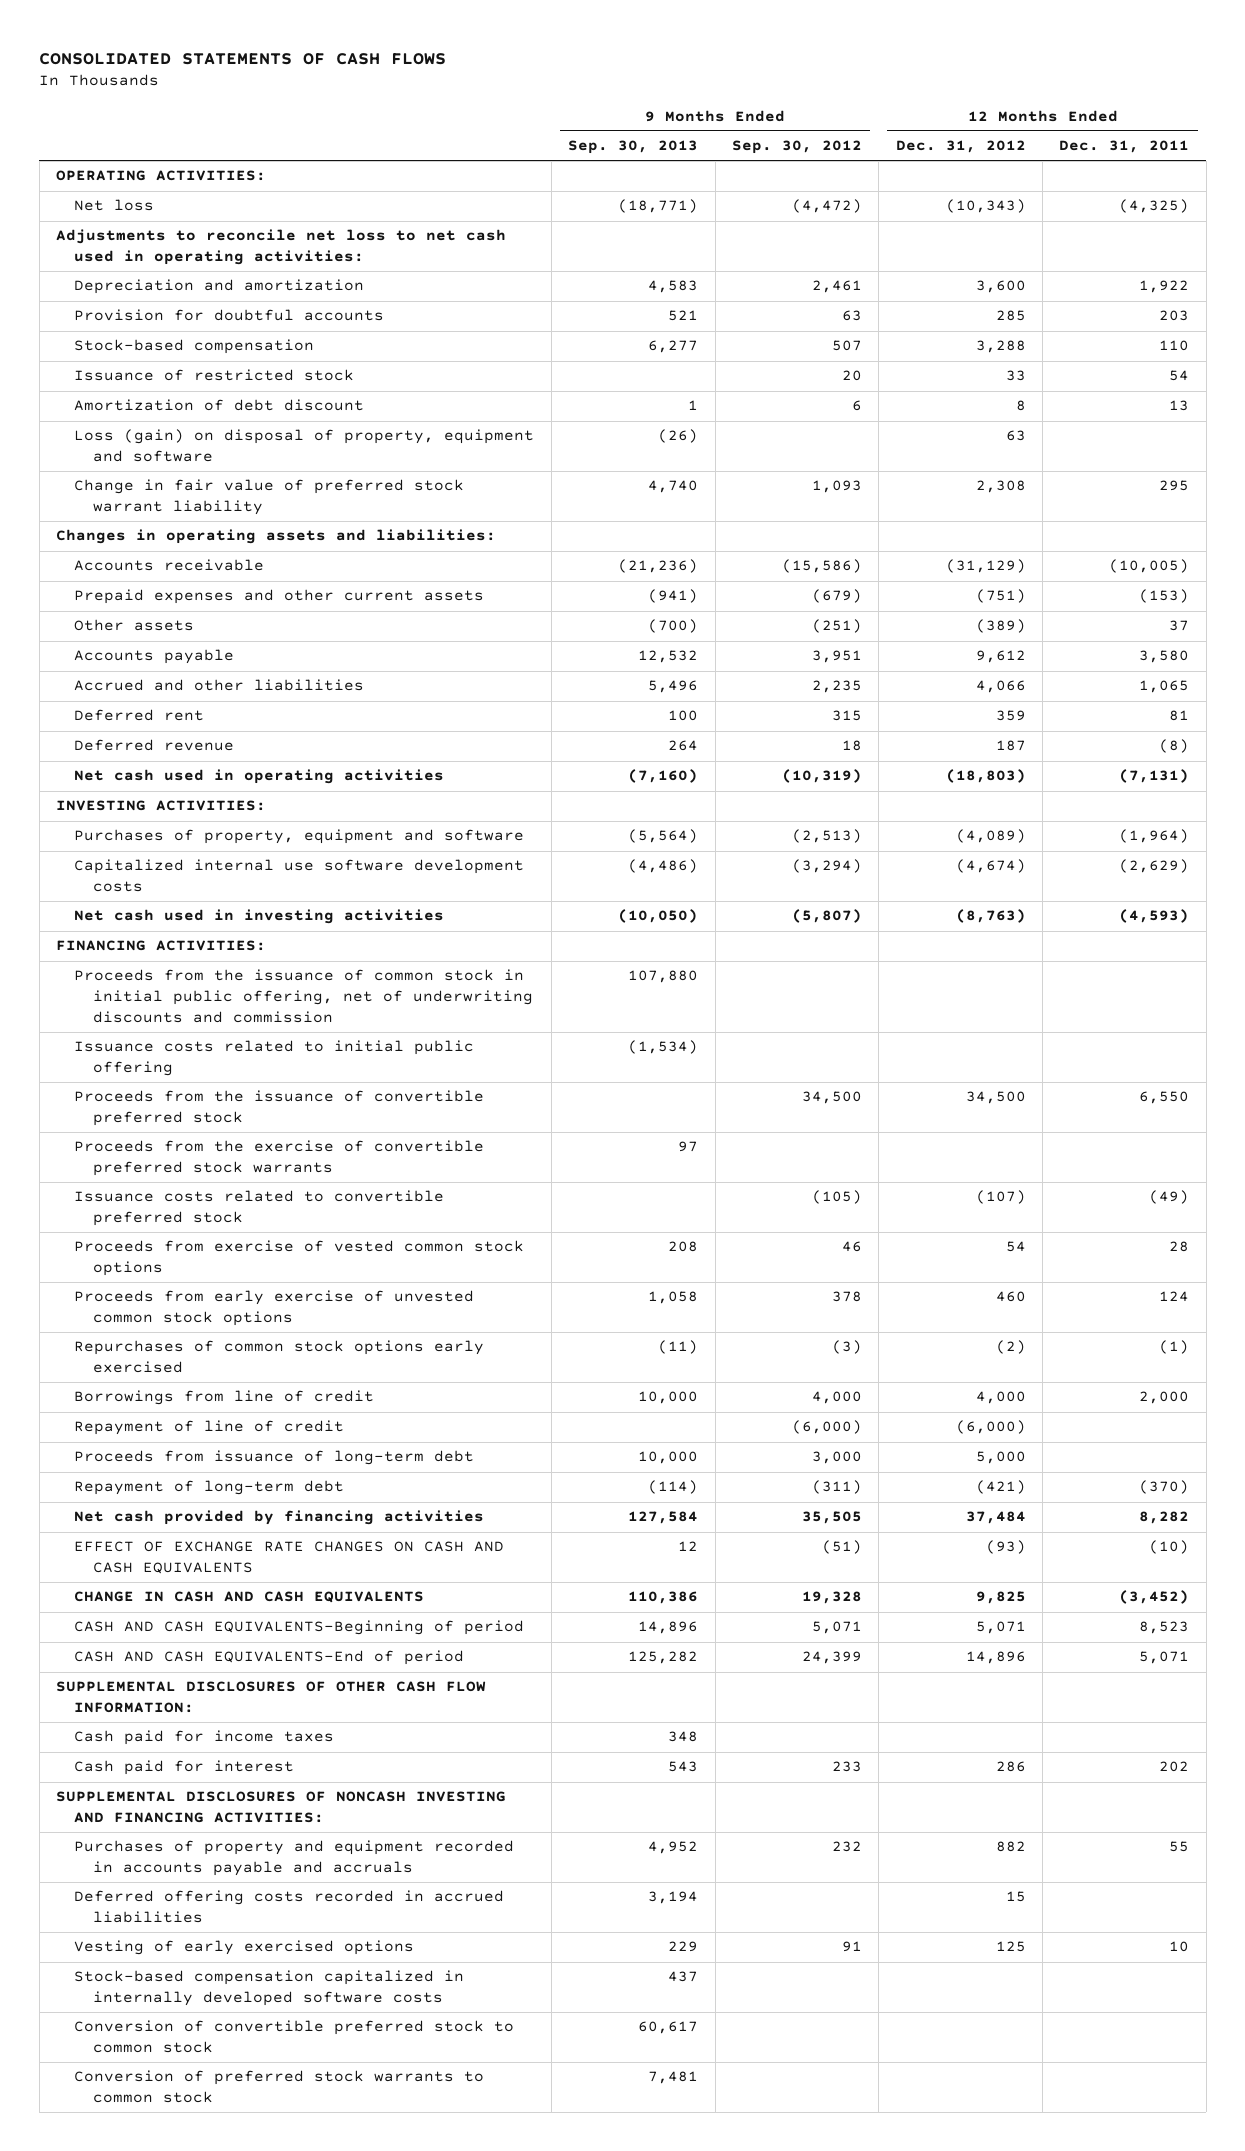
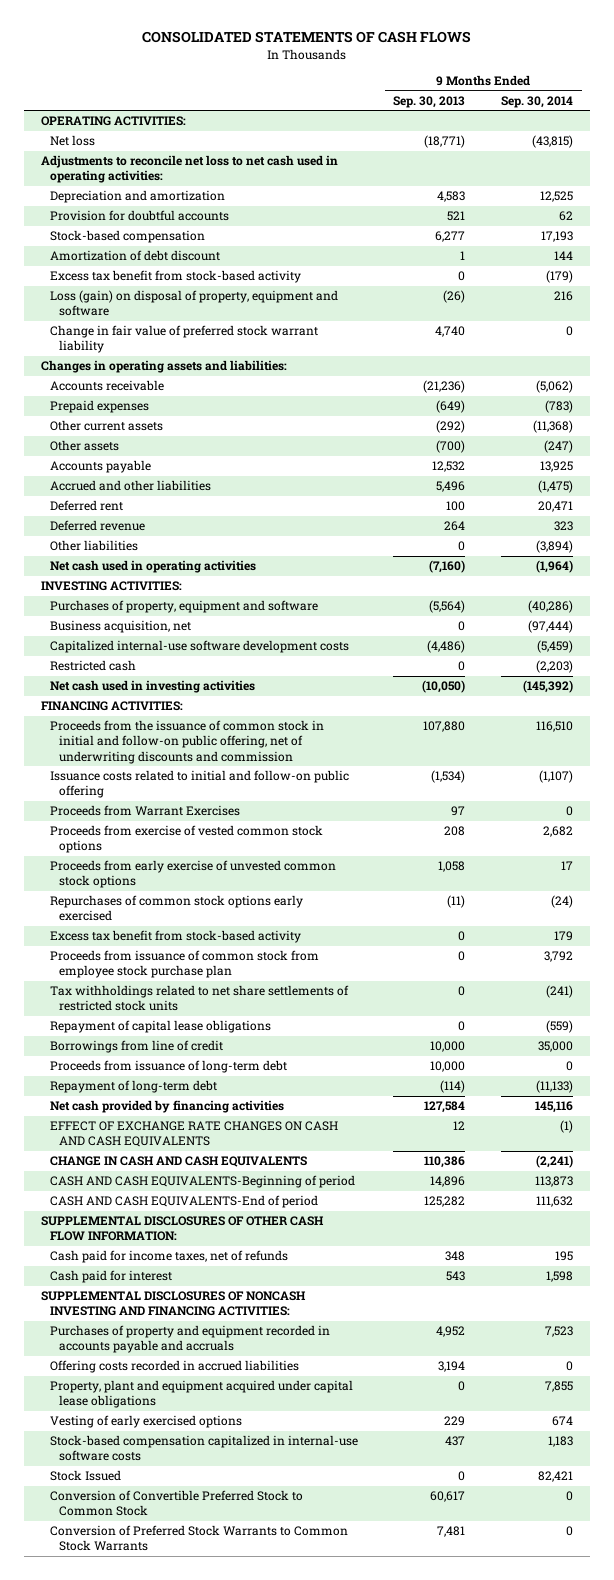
- | 9 Months Ended Sep. 30, 2013 | 9 Months Ended Sep. 30, 2012 | 12 Months Ended Dec. 31, 2012 | 12 Months Ended Dec. 31, 2011
+ | 9 Months Ended Sep. 30, 2013 | 9 Months Ended Sep. 30, 2014
- Issuance of restricted stock | | 20 | 33 | 54
+ Excess tax benefit from stock-based activity | 0 | (179)
- Prepaid expenses and other current assets | (941) | (679) | (751) | (153)
+ Prepaid expenses | (649) | (783)
+ Other current assets | (292) | (11,368)
+ Other liabilities | 0 | (3,894)
- Capitalized internal use software development costs | (4,486) | (3,294) | (4,674) | (2,629)
+ Business acquisition, net | 0 | (97,444)
+ Capitalized internal-use software development costs | (4,486) | (5,459)
+ Restricted cash | 0 | (2,203)
- Proceeds from the issuance of common stock in initial public offering, net of underwriting discounts and commission | 107,880 | | |
- Issuance costs related to initial public offering | (1,534) | | |
- Proceeds from the issuance of convertible preferred stock | | 34,500 | 34,500 | 6,550
- Proceeds from the exercise of convertible preferred stock warrants | 97 | | |
- Issuance costs related to convertible preferred stock | | (105) | (107) | (49)
+ Proceeds from the issuance of common stock in initial and follow-on public offering, net of underwriting discounts and commission | 107,880 | 116,510
+ Issuance costs related to initial and follow-on public offering | (1,534) | (1,107)
+ Proceeds from Warrant Exercises | 97 | 0
+ Excess tax benefit from stock-based activity | 0 | 179
+ Proceeds from issuance of common stock from employee stock purchase plan | 0 | 3,792
+ Tax withholdings related to net share settlements of restricted stock units | 0 | (241)
+ Repayment of capital lease obligations | 0 | (559)
- Repayment of line of credit | | (6,000) | (6,000) |
- Cash paid for income taxes | 348 | | |
+ Cash paid for income taxes, net of refunds | 348 | 195
- Deferred offering costs recorded in accrued liabilities | 3,194 | | 15 |
+ Offering costs recorded in accrued liabilities | 3,194 | 0
+ Property, plant and equipment acquired under capital lease obligations | 0 | 7,855
- Stock-based compensation capitalized in internally developed software costs | 437 | | |
- Conversion of convertible preferred stock to common stock | 60,617 | | |
- Conversion of preferred stock warrants to common stock | 7,481 | | |
+ Stock-based compensation capitalized in internal-use software costs | 437 | 1,183
+ Stock Issued | 0 | 82,421
+ Conversion of Convertible Preferred Stock to Common Stock | 60,617 | 0
+ Conversion of Preferred Stock Warrants to Common Stock Warrants | 7,481 | 0

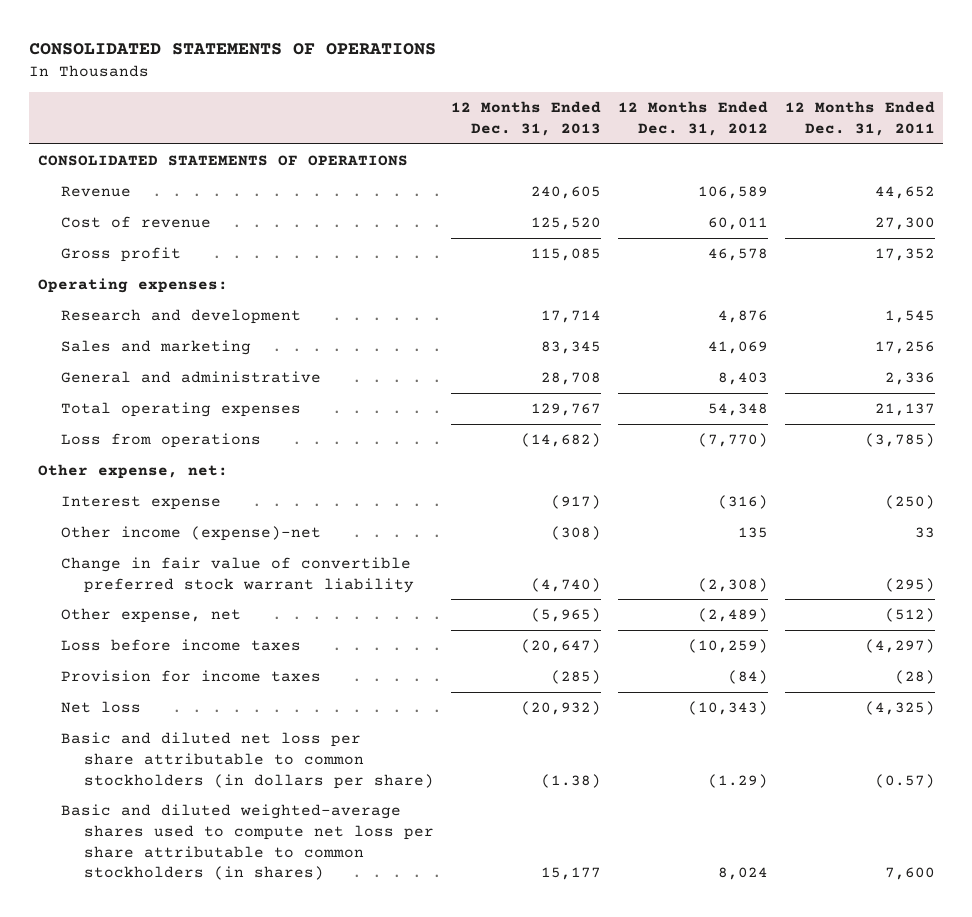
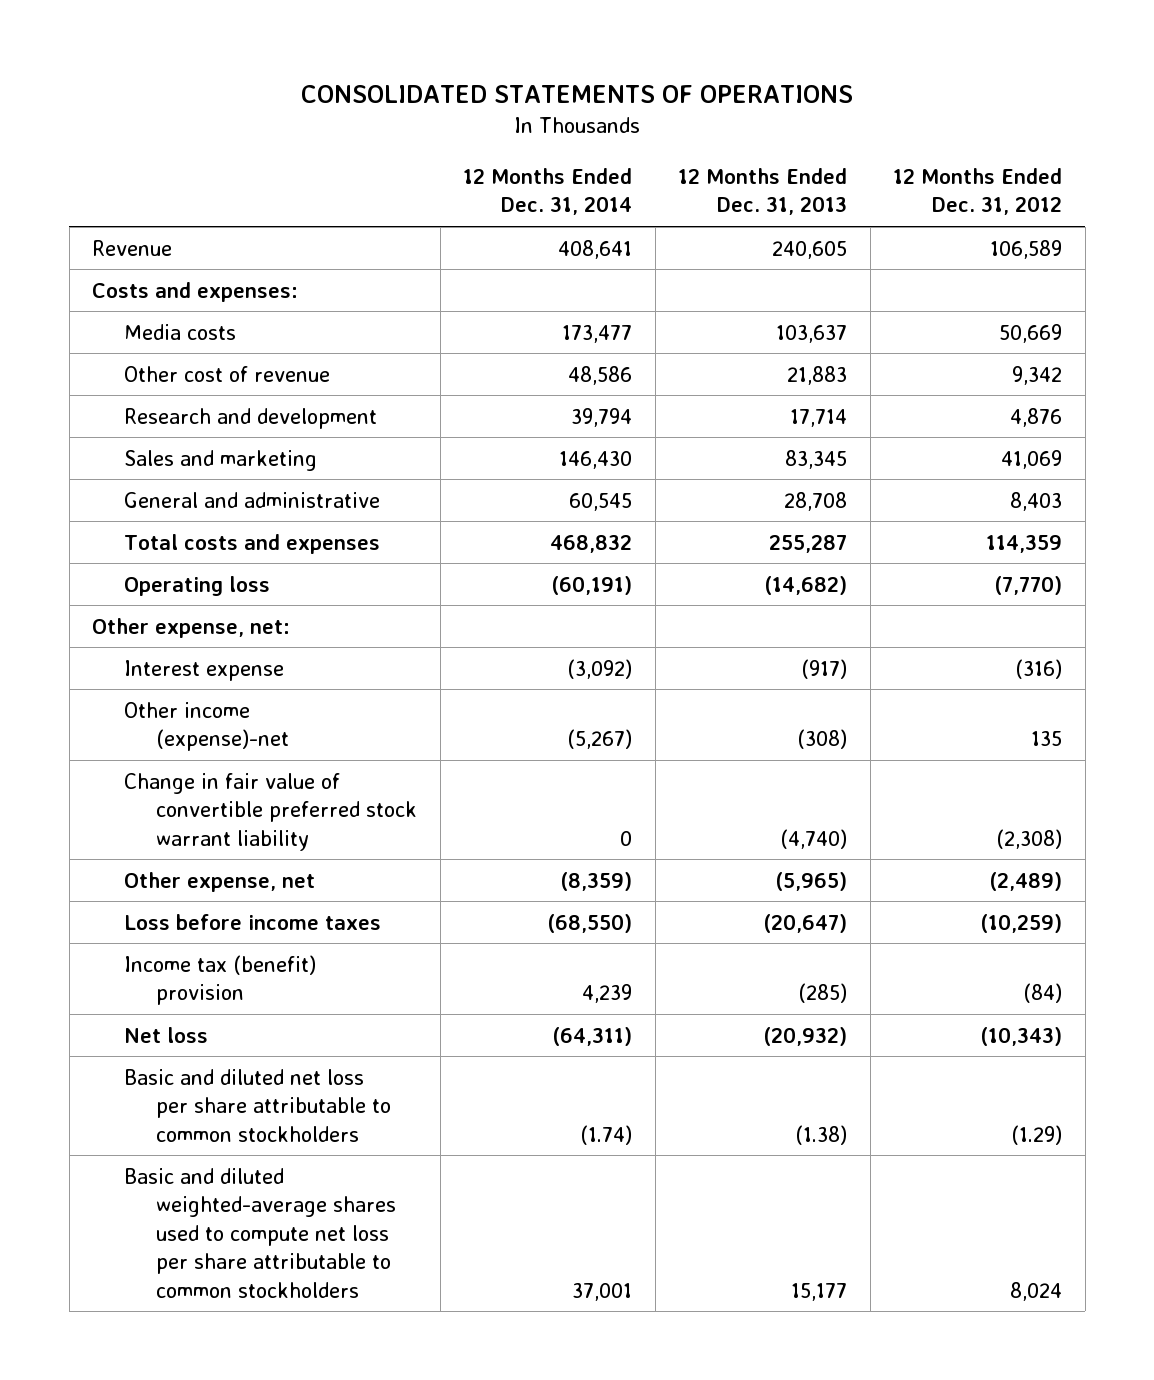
- | 12 Months Ended Dec. 31, 2013 | 12 Months Ended Dec. 31, 2012 | 12 Months Ended Dec. 31, 2011
+ | 12 Months Ended Dec. 31, 2014 | 12 Months Ended Dec. 31, 2013 | 12 Months Ended Dec. 31, 2012
- CONSOLIDATED STATEMENTS OF OPERATIONS
- Cost of revenue | 125,520 | 60,011 | 27,300
- Gross profit | 115,085 | 46,578 | 17,352
- Operating expenses:
+ Costs and expenses:
+ Media costs | 173,477 | 103,637 | 50,669
+ Other cost of revenue | 48,586 | 21,883 | 9,342
- Total operating expenses | 129,767 | 54,348 | 21,137
- Loss from operations | (14,682) | (7,770) | (3,785)
+ Total costs and expenses | 468,832 | 255,287 | 114,359
+ Operating loss | (60,191) | (14,682) | (7,770)
- Provision for income taxes | (285) | (84) | (28)
+ Income tax (benefit) provision | 4,239 | (285) | (84)
- Basic and diluted net loss per share attributable to common stockholders (in dollars per share) | (1.38) | (1.29) | (0.57)
- Basic and diluted weighted-average shares used to compute net loss per share attributable to common stockholders (in shares) | 15,177 | 8,024 | 7,600
+ Basic and diluted net loss per share attributable to common stockholders | (1.74) | (1.38) | (1.29)
+ Basic and diluted weighted-average shares used to compute net loss per share attributable to common stockholders | 37,001 | 15,177 | 8,024

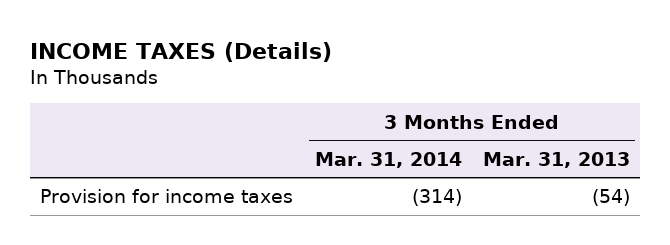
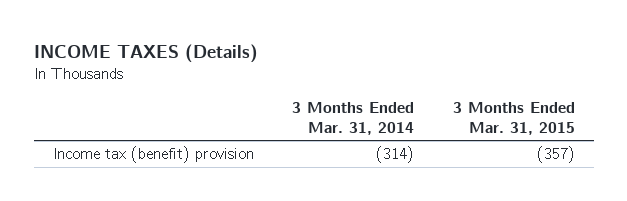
- | 3 Months Ended Mar. 31, 2014 | 3 Months Ended Mar. 31, 2013
+ | 3 Months Ended Mar. 31, 2014 | 3 Months Ended Mar. 31, 2015
- Provision for income taxes | (314) | (54)
+ Income tax (benefit) provision | (314) | (357)

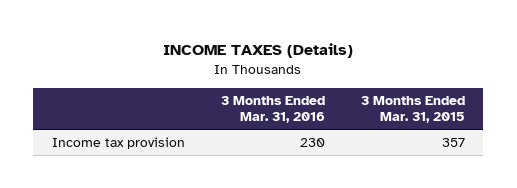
- | 3 Months Ended Mar. 31, 2014 | 3 Months Ended Mar. 31, 2015
+ | 3 Months Ended Mar. 31, 2016 | 3 Months Ended Mar. 31, 2015
- Income tax (benefit) provision | (314) | (357)
+ Income tax provision | 230 | 357

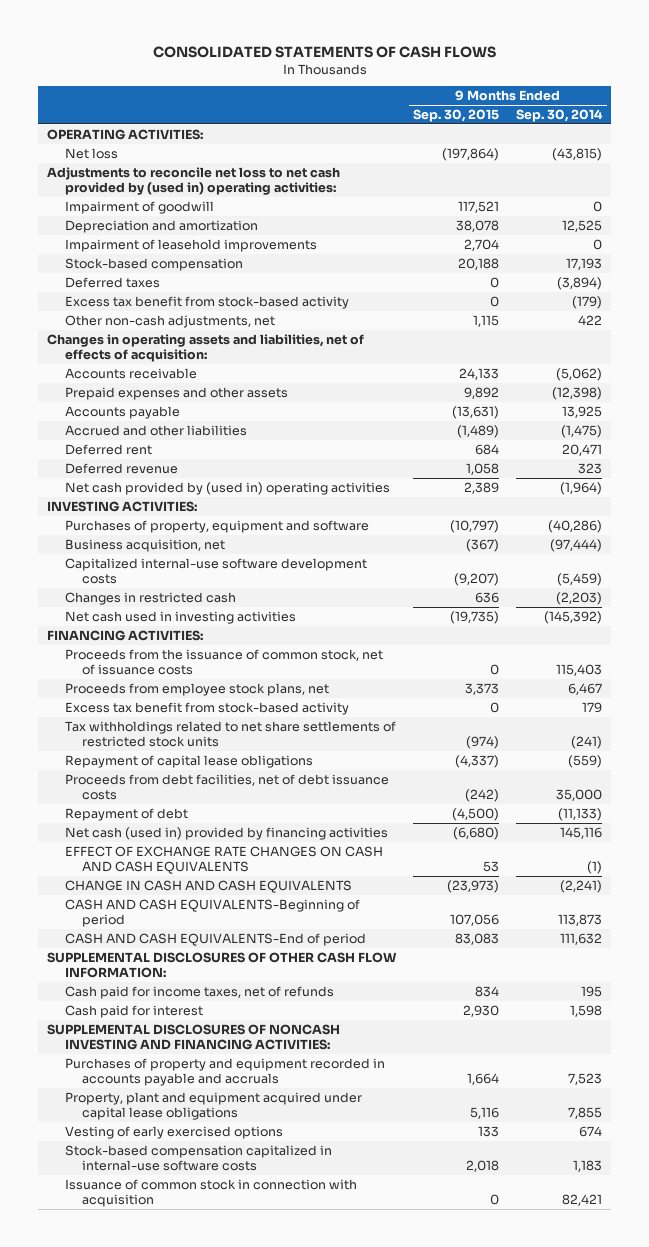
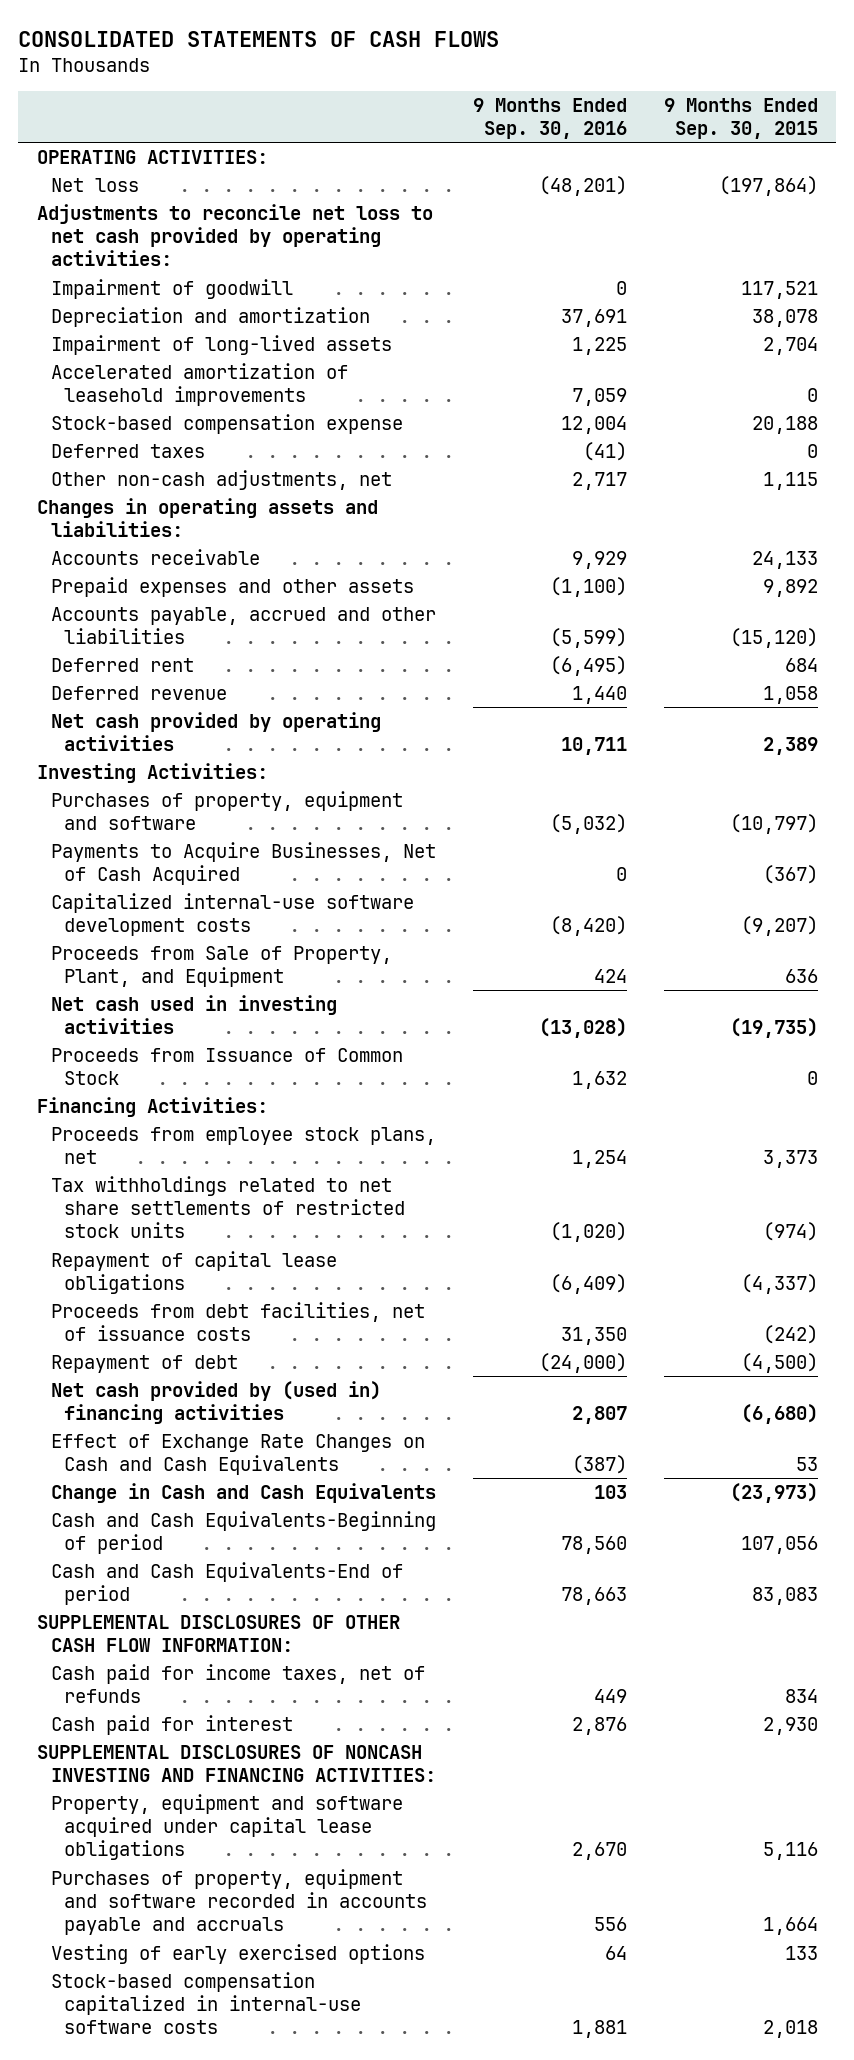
- | 9 Months Ended Sep. 30, 2015 | 9 Months Ended Sep. 30, 2014
+ | 9 Months Ended Sep. 30, 2016 | 9 Months Ended Sep. 30, 2015
- Adjustments to reconcile net loss to net cash provided by (used in) operating activities:
+ Adjustments to reconcile net loss to net cash provided by operating activities:
- Impairment of leasehold improvements | 2,704 | 0
- Stock-based compensation | 20,188 | 17,193
+ Impairment of long-lived assets | 1,225 | 2,704
+ Accelerated amortization of leasehold improvements | 7,059 | 0
+ Stock-based compensation expense | 12,004 | 20,188
- Excess tax benefit from stock-based activity | 0 | (179)
- Changes in operating assets and liabilities, net of effects of acquisition:
+ Changes in operating assets and liabilities:
- Accounts payable | (13,631) | 13,925
- Accrued and other liabilities | (1,489) | (1,475)
+ Accounts payable, accrued and other liabilities | (5,599) | (15,120)
- Net cash provided by (used in) operating activities | 2,389 | (1,964)
- INVESTING ACTIVITIES:
+ Net cash provided by operating activities | 10,711 | 2,389
+ Investing Activities:
- Business acquisition, net | (367) | (97,444)
+ Payments to Acquire Businesses, Net of Cash Acquired | 0 | (367)
- Changes in restricted cash | 636 | (2,203)
+ Proceeds from Sale of Property, Plant, and Equipment | 424 | 636
- FINANCING ACTIVITIES:
- Proceeds from the issuance of common stock, net of issuance costs | 0 | 115,403
+ Proceeds from Issuance of Common Stock | 1,632 | 0
+ Financing Activities:
- Excess tax benefit from stock-based activity | 0 | 179
- Proceeds from debt facilities, net of debt issuance costs | (242) | 35,000
+ Proceeds from debt facilities, net of issuance costs | 31,350 | (242)
- Net cash (used in) provided by financing activities | (6,680) | 145,116
- EFFECT OF EXCHANGE RATE CHANGES ON CASH AND CASH EQUIVALENTS | 53 | (1)
- CHANGE IN CASH AND CASH EQUIVALENTS | (23,973) | (2,241)
- CASH AND CASH EQUIVALENTS-Beginning of period | 107,056 | 113,873
- CASH AND CASH EQUIVALENTS-End of period | 83,083 | 111,632
+ Net cash provided by (used in) financing activities | 2,807 | (6,680)
+ Effect of Exchange Rate Changes on Cash and Cash Equivalents | (387) | 53
+ Change in Cash and Cash Equivalents | 103 | (23,973)
+ Cash and Cash Equivalents-Beginning of period | 78,560 | 107,056
+ Cash and Cash Equivalents-End of period | 78,663 | 83,083
- Purchases of property and equipment recorded in accounts payable and accruals | 1,664 | 7,523
- Property, plant and equipment acquired under capital lease obligations | 5,116 | 7,855
+ Property, equipment and software acquired under capital lease obligations | 2,670 | 5,116
+ Purchases of property, equipment and software recorded in accounts payable and accruals | 556 | 1,664
- Issuance of common stock in connection with acquisition | 0 | 82,421

